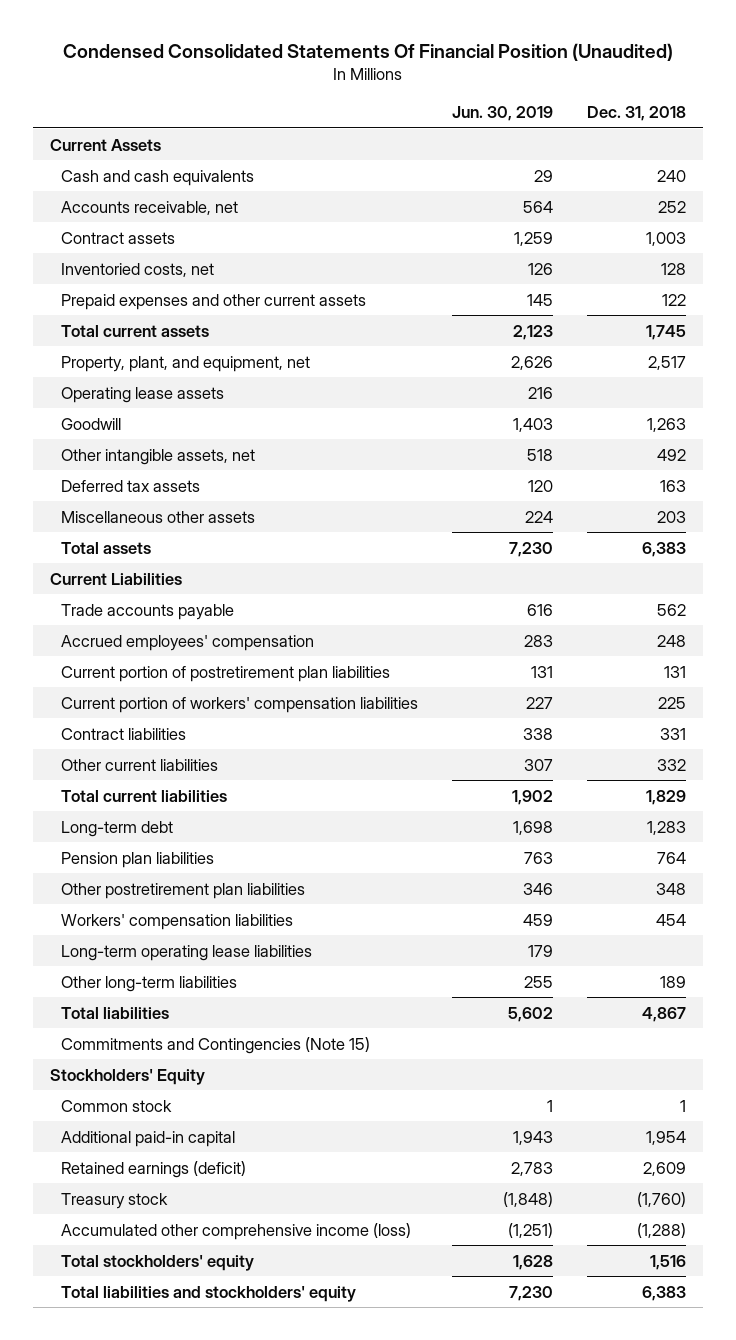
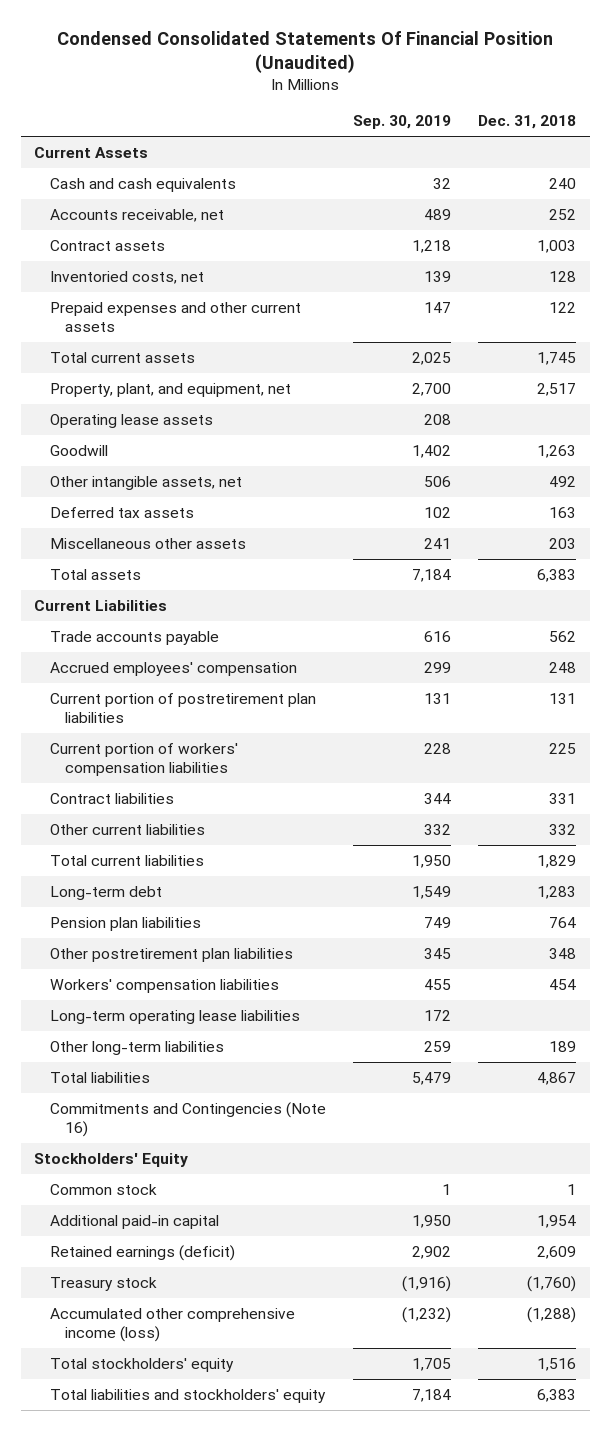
- | Jun. 30, 2019 | Dec. 31, 2018
+ | Sep. 30, 2019 | Dec. 31, 2018
- Commitments and Contingencies (Note 15)
+ Commitments and Contingencies (Note 16)

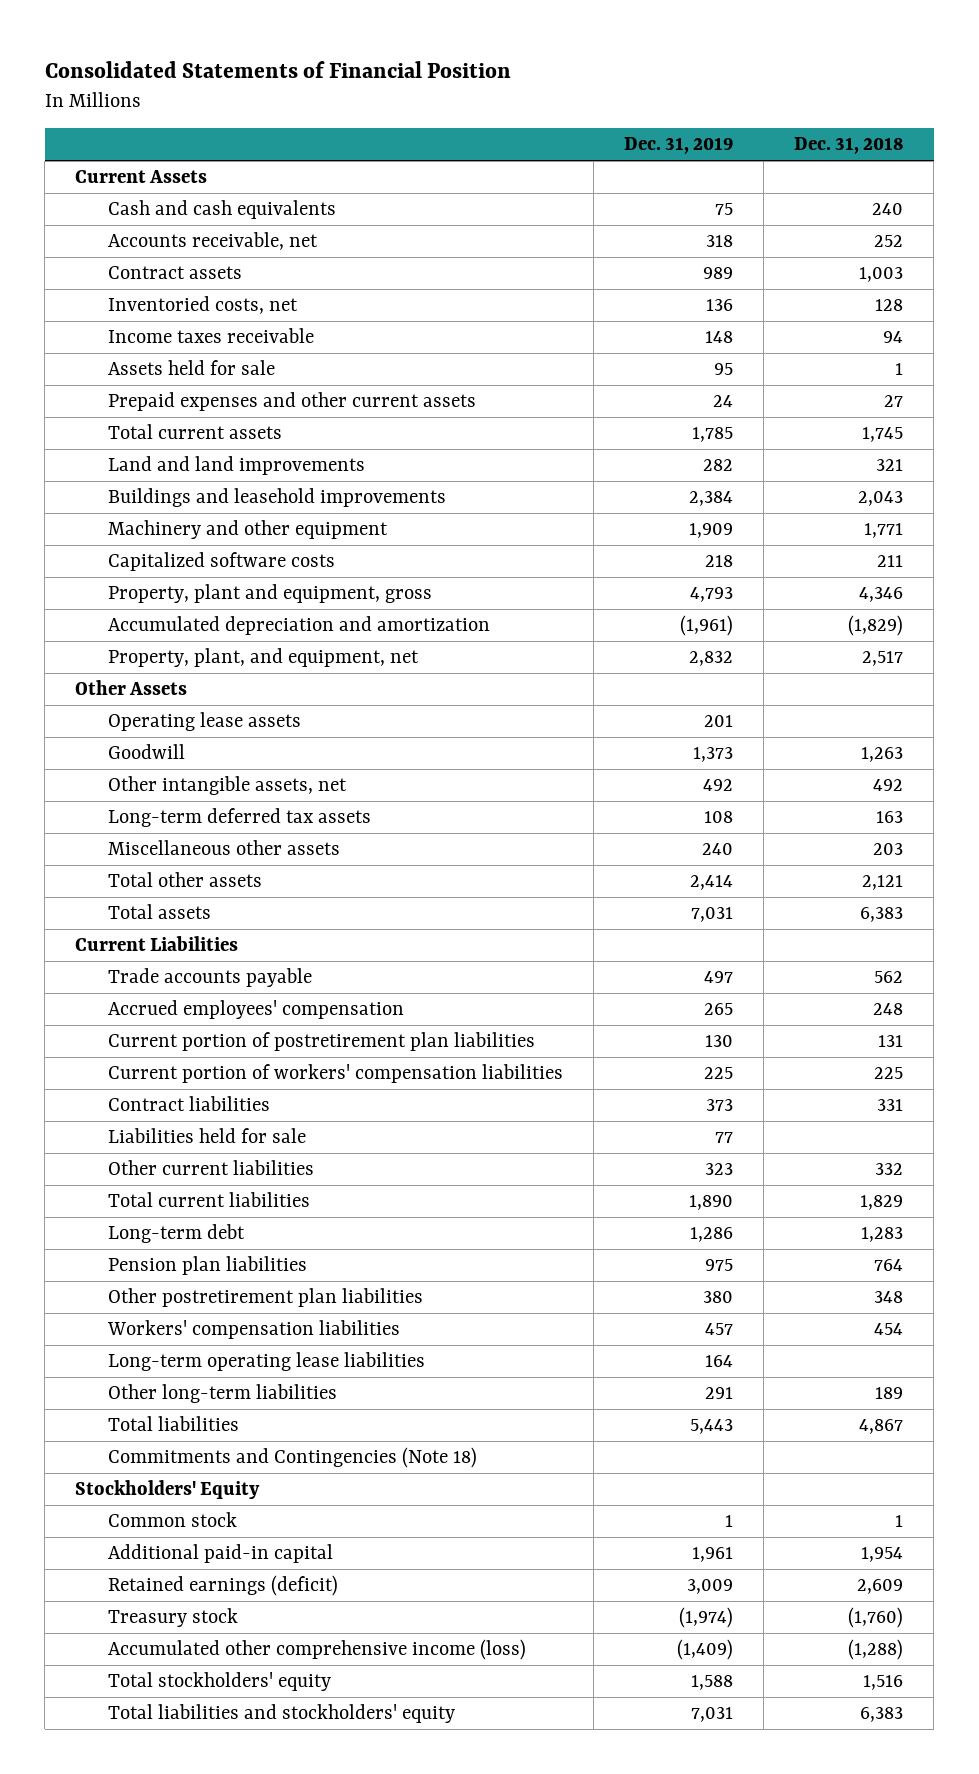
- Condensed Consolidated Statements Of Financial Position (Unaudited)
+ Consolidated Statements of Financial Position
- | Sep. 30, 2019 | Dec. 31, 2018
+ | Dec. 31, 2019 | Dec. 31, 2018
- Prepaid expenses and other current assets | 147 | 122
+ Income taxes receivable | 148 | 94
+ Assets held for sale | 95 | 1
+ Prepaid expenses and other current assets | 24 | 27
+ Land and land improvements | 282 | 321
+ Buildings and leasehold improvements | 2,384 | 2,043
+ Machinery and other equipment | 1,909 | 1,771
+ Capitalized software costs | 218 | 211
+ Property, plant and equipment, gross | 4,793 | 4,346
+ Accumulated depreciation and amortization | (1,961) | (1,829)
+ Other Assets
- Deferred tax assets | 102 | 163
+ Long-term deferred tax assets | 108 | 163
+ Total other assets | 2,414 | 2,121
+ Liabilities held for sale | 77 |
- Commitments and Contingencies (Note 16)
+ Commitments and Contingencies (Note 18)

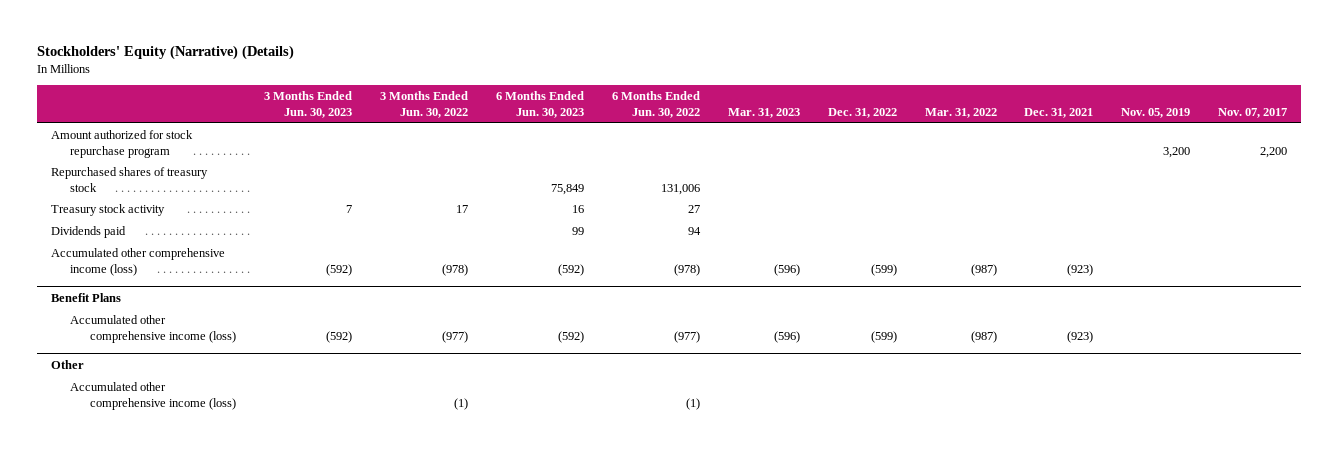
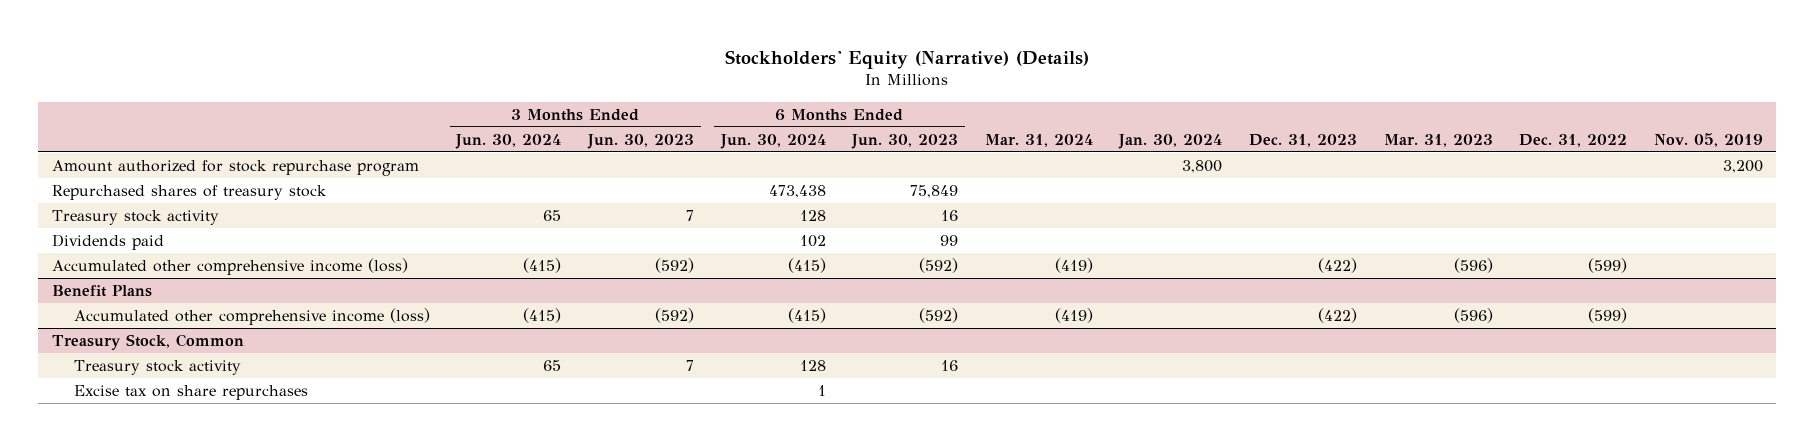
- | 3 Months Ended Jun. 30, 2023 | 3 Months Ended Jun. 30, 2022 | 6 Months Ended Jun. 30, 2023 | 6 Months Ended Jun. 30, 2022 | Mar. 31, 2023 | Dec. 31, 2022 | Mar. 31, 2022 | Dec. 31, 2021 | Nov. 05, 2019 | Nov. 07, 2017
+ | 3 Months Ended Jun. 30, 2024 | 3 Months Ended Jun. 30, 2023 | 6 Months Ended Jun. 30, 2024 | 6 Months Ended Jun. 30, 2023 | Mar. 31, 2024 | Jan. 30, 2024 | Dec. 31, 2023 | Mar. 31, 2023 | Dec. 31, 2022 | Nov. 05, 2019
- Other
- Accumulated other comprehensive income (loss) | | (1) | | (1) | | | | | |
+ Treasury Stock, Common
+ Treasury stock activity | 65 | 7 | 128 | 16 | | | | | |
+ Excise tax on share repurchases | | | 1 | | | | | | |

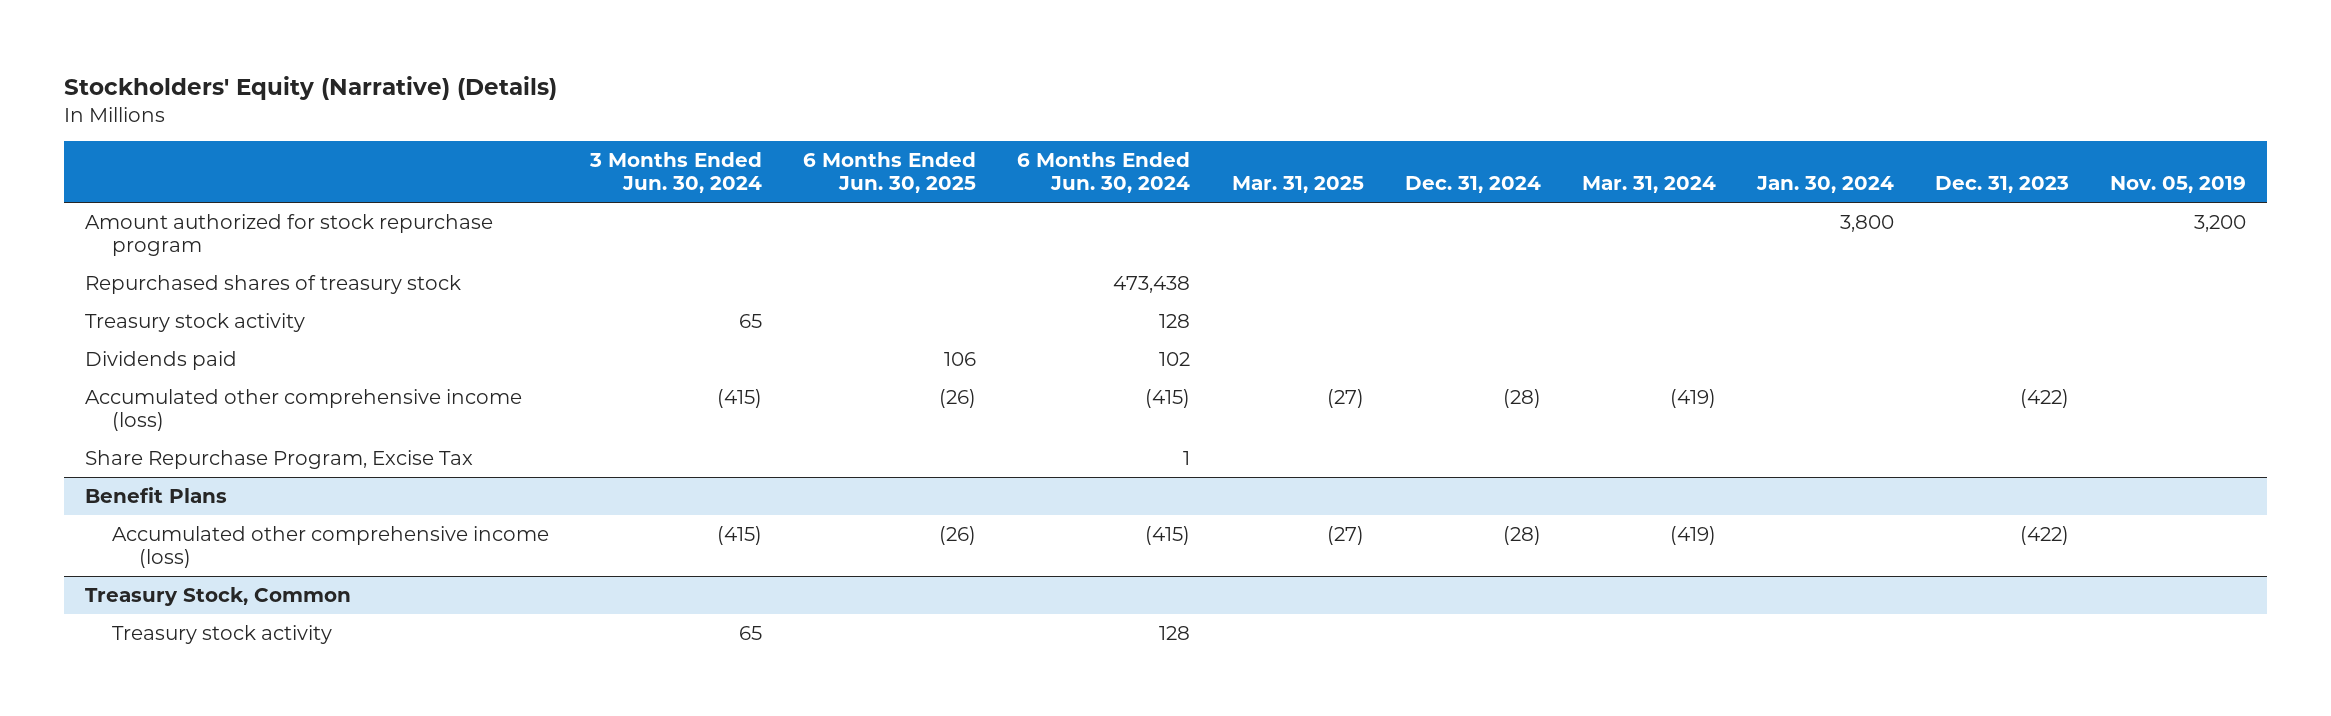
- | 3 Months Ended Jun. 30, 2024 | 3 Months Ended Jun. 30, 2023 | 6 Months Ended Jun. 30, 2024 | 6 Months Ended Jun. 30, 2023 | Mar. 31, 2024 | Jan. 30, 2024 | Dec. 31, 2023 | Mar. 31, 2023 | Dec. 31, 2022 | Nov. 05, 2019
+ | 3 Months Ended Jun. 30, 2024 | 6 Months Ended Jun. 30, 2025 | 6 Months Ended Jun. 30, 2024 | Mar. 31, 2025 | Dec. 31, 2024 | Mar. 31, 2024 | Jan. 30, 2024 | Dec. 31, 2023 | Nov. 05, 2019
+ Share Repurchase Program, Excise Tax | | | 1 | | | | | |
@ Treasury Stock, Common
- Excise tax on share repurchases | | | 1 | | | | | | |

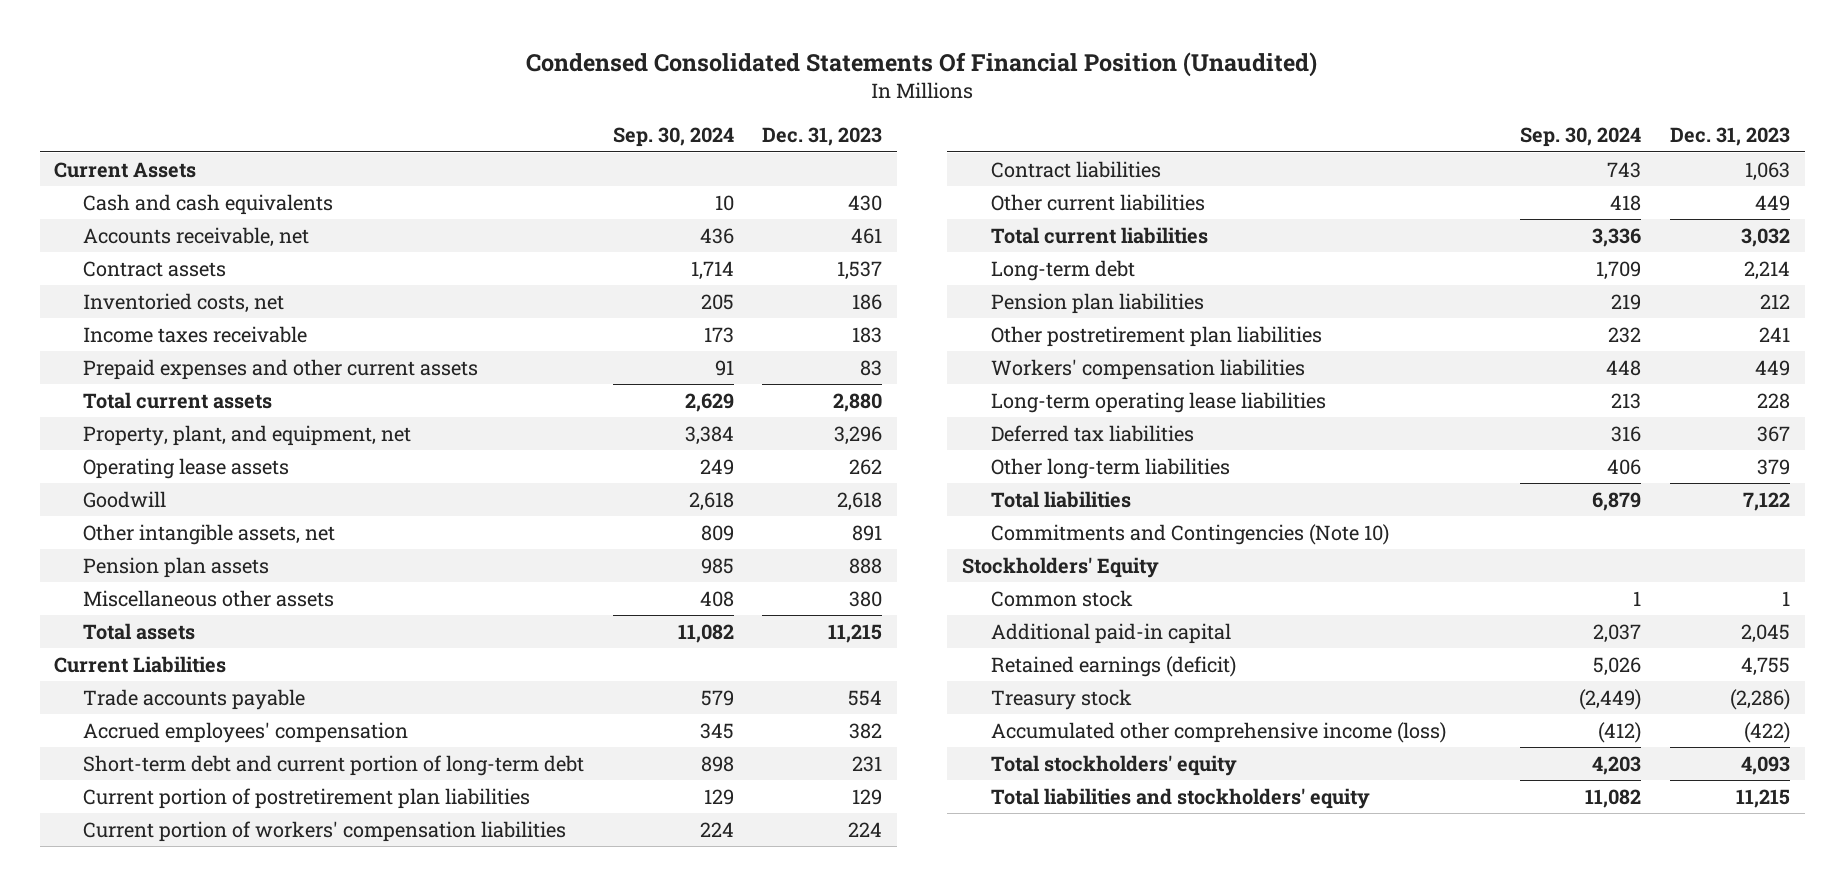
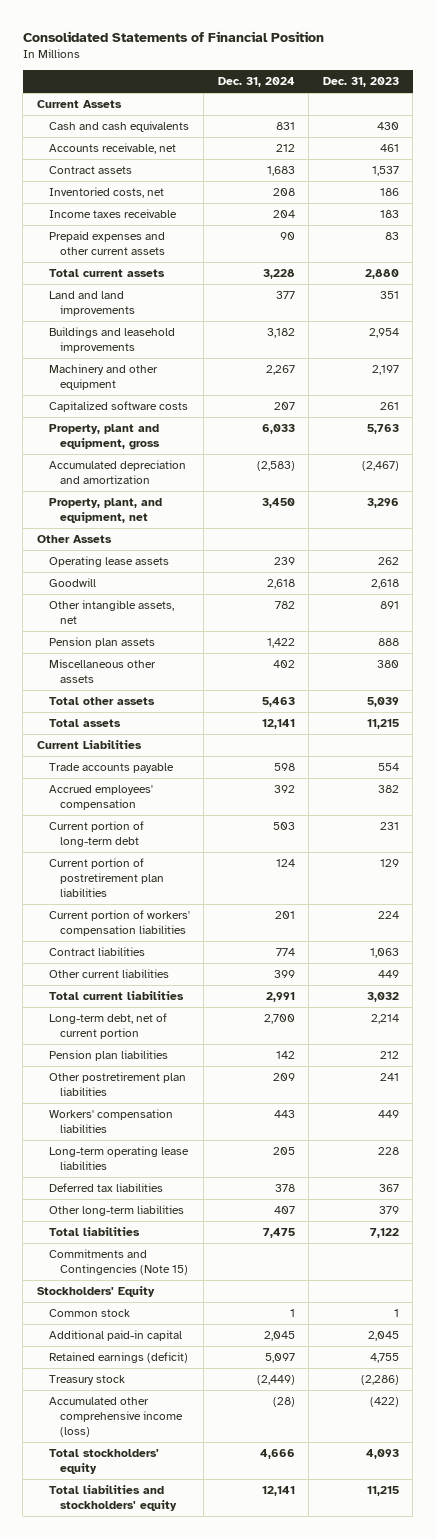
- Condensed Consolidated Statements Of Financial Position (Unaudited)
+ Consolidated Statements of Financial Position
- | Sep. 30, 2024 | Dec. 31, 2023
+ | Dec. 31, 2024 | Dec. 31, 2023
+ Land and land improvements | 377 | 351
+ Buildings and leasehold improvements | 3,182 | 2,954
+ Machinery and other equipment | 2,267 | 2,197
+ Capitalized software costs | 207 | 261
+ Property, plant and equipment, gross | 6,033 | 5,763
+ Accumulated depreciation and amortization | (2,583) | (2,467)
+ Other Assets
+ Total other assets | 5,463 | 5,039
- Short-term debt and current portion of long-term debt | 898 | 231
+ Current portion of long-term debt | 503 | 231
- Long-term debt | 1,709 | 2,214
+ Long-term debt, net of current portion | 2,700 | 2,214
- Commitments and Contingencies (Note 10)
+ Commitments and Contingencies (Note 15)

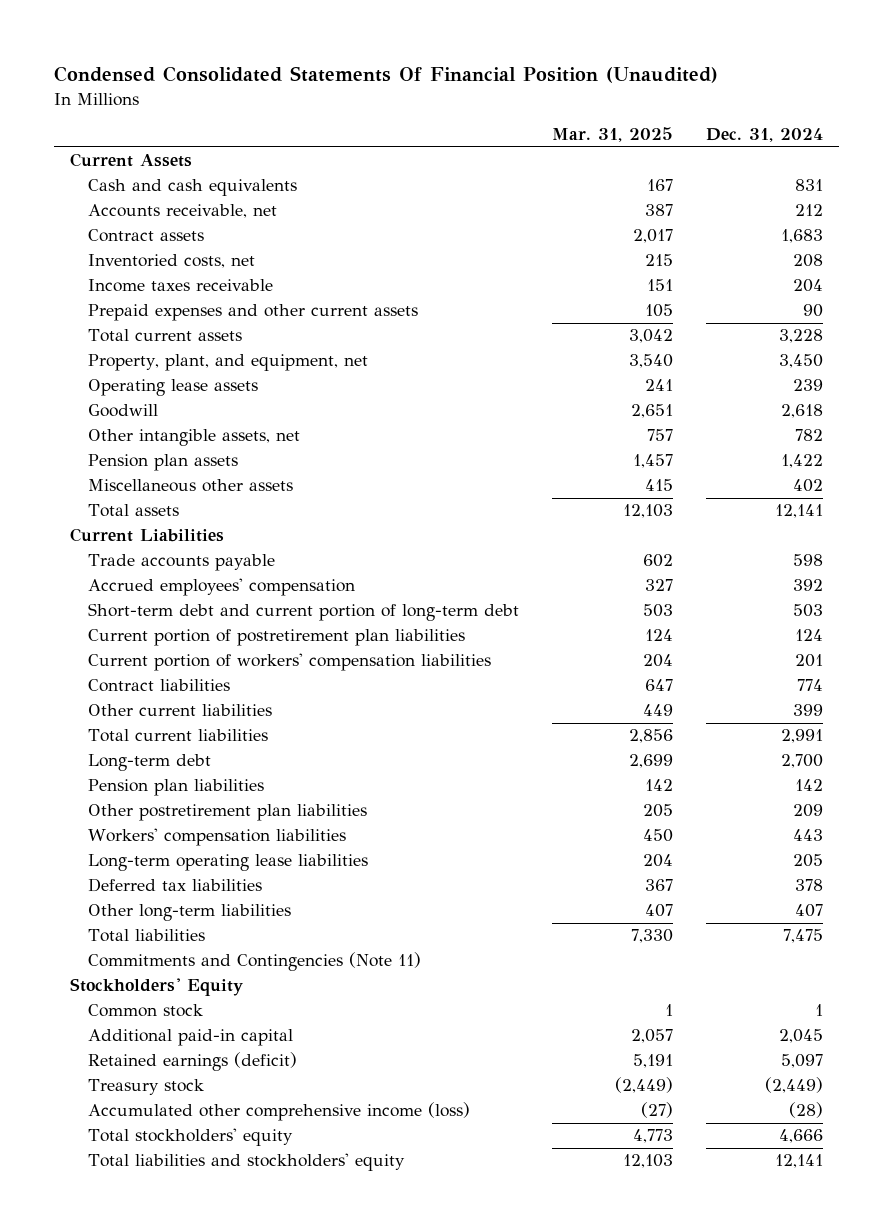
- Consolidated Statements of Financial Position
+ Condensed Consolidated Statements Of Financial Position (Unaudited)
- | Dec. 31, 2024 | Dec. 31, 2023
+ | Mar. 31, 2025 | Dec. 31, 2024
- Land and land improvements | 377 | 351
- Buildings and leasehold improvements | 3,182 | 2,954
- Machinery and other equipment | 2,267 | 2,197
- Capitalized software costs | 207 | 261
- Property, plant and equipment, gross | 6,033 | 5,763
- Accumulated depreciation and amortization | (2,583) | (2,467)
- Other Assets
- Total other assets | 5,463 | 5,039
- Current portion of long-term debt | 503 | 231
+ Short-term debt and current portion of long-term debt | 503 | 503
- Long-term debt, net of current portion | 2,700 | 2,214
+ Long-term debt | 2,699 | 2,700
- Commitments and Contingencies (Note 15)
+ Commitments and Contingencies (Note 11)

